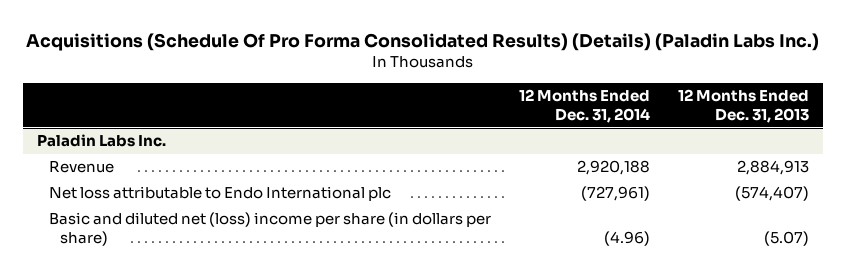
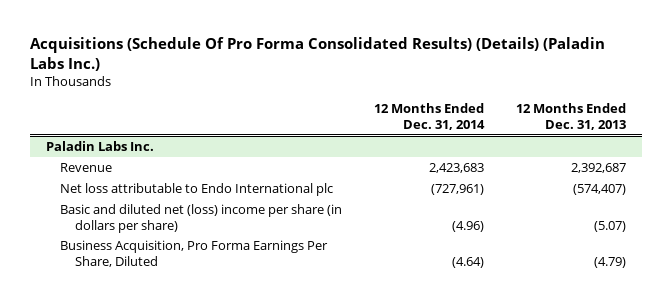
@ Paladin Labs Inc.
- Revenue | 2,920,188 | 2,884,913
+ Revenue | 2,423,683 | 2,392,687
+ Business Acquisition, Pro Forma Earnings Per Share, Diluted | (4.64) | (4.79)

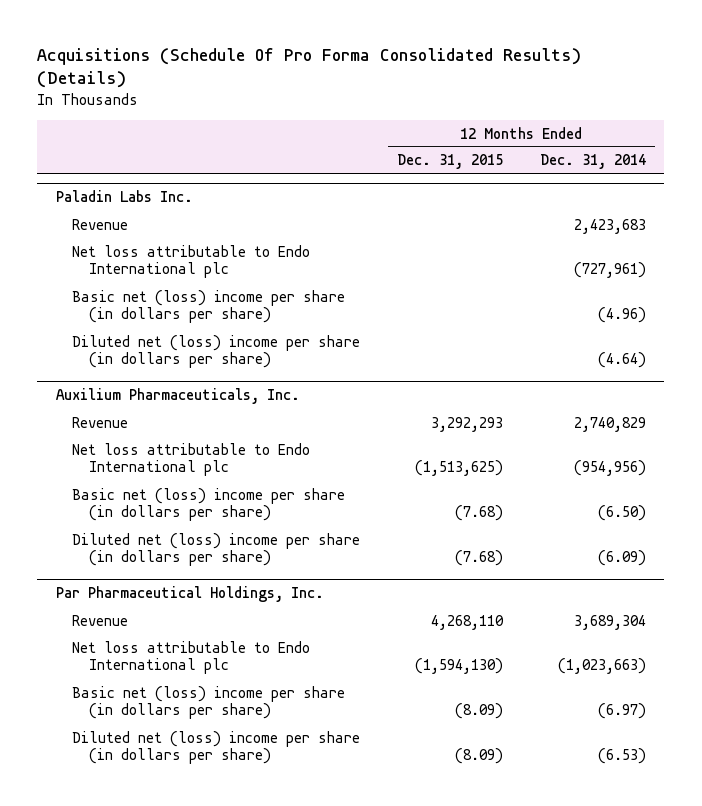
- Acquisitions (Schedule Of Pro Forma Consolidated Results) (Details) (Paladin Labs Inc.)
+ Acquisitions (Schedule Of Pro Forma Consolidated Results) (Details)
- | 12 Months Ended Dec. 31, 2014 | 12 Months Ended Dec. 31, 2013
+ | 12 Months Ended Dec. 31, 2015 | 12 Months Ended Dec. 31, 2014
@ Paladin Labs Inc.
- Basic and diluted net (loss) income per share (in dollars per share) | (4.96) | (5.07)
- Business Acquisition, Pro Forma Earnings Per Share, Diluted | (4.64) | (4.79)
+ Basic net (loss) income per share (in dollars per share) | | (4.96)
+ Diluted net (loss) income per share (in dollars per share) | | (4.64)
+ Auxilium Pharmaceuticals, Inc.
+ Revenue | 3,292,293 | 2,740,829
+ Net loss attributable to Endo International plc | (1,513,625) | (954,956)
+ Basic net (loss) income per share (in dollars per share) | (7.68) | (6.50)
+ Diluted net (loss) income per share (in dollars per share) | (7.68) | (6.09)
+ Par Pharmaceutical Holdings, Inc.
+ Revenue | 4,268,110 | 3,689,304
+ Net loss attributable to Endo International plc | (1,594,130) | (1,023,663)
+ Basic net (loss) income per share (in dollars per share) | (8.09) | (6.97)
+ Diluted net (loss) income per share (in dollars per share) | (8.09) | (6.53)

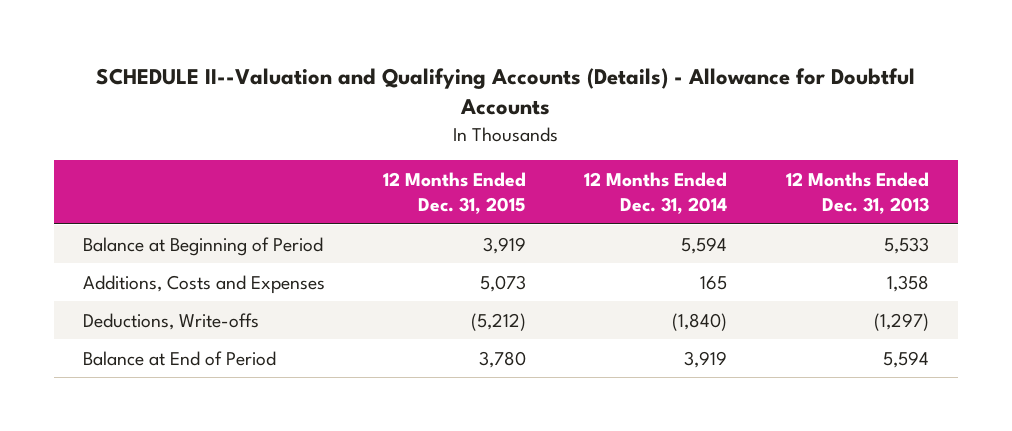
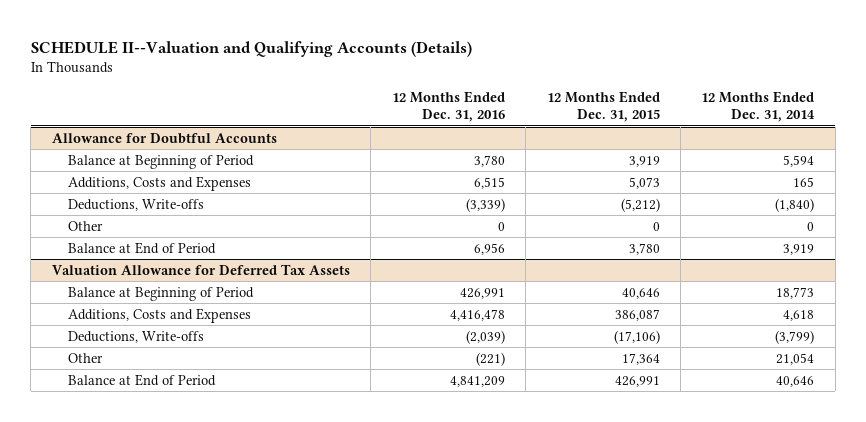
- SCHEDULE II--Valuation and Qualifying Accounts (Details) - Allowance for Doubtful Accounts
+ SCHEDULE II--Valuation and Qualifying Accounts (Details)
- | 12 Months Ended Dec. 31, 2015 | 12 Months Ended Dec. 31, 2014 | 12 Months Ended Dec. 31, 2013
+ | 12 Months Ended Dec. 31, 2016 | 12 Months Ended Dec. 31, 2015 | 12 Months Ended Dec. 31, 2014
+ Allowance for Doubtful Accounts
+ Other | 0 | 0 | 0
+ Valuation Allowance for Deferred Tax Assets
+ Balance at Beginning of Period | 426,991 | 40,646 | 18,773
+ Additions, Costs and Expenses | 4,416,478 | 386,087 | 4,618
+ Deductions, Write-offs | (2,039) | (17,106) | (3,799)
+ Other | (221) | 17,364 | 21,054
+ Balance at End of Period | 4,841,209 | 426,991 | 40,646

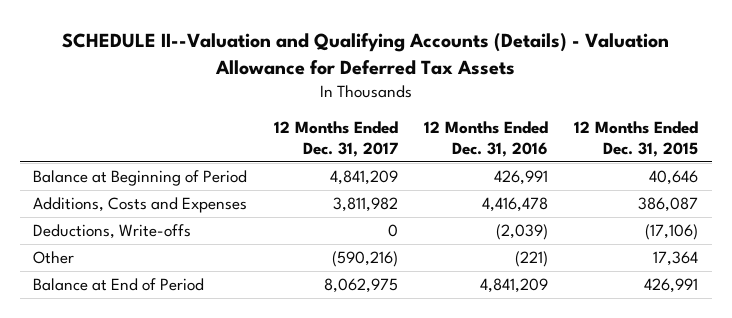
- SCHEDULE II--Valuation and Qualifying Accounts (Details)
+ SCHEDULE II--Valuation and Qualifying Accounts (Details) - Valuation Allowance for Deferred Tax Assets
- | 12 Months Ended Dec. 31, 2016 | 12 Months Ended Dec. 31, 2015 | 12 Months Ended Dec. 31, 2014
+ | 12 Months Ended Dec. 31, 2017 | 12 Months Ended Dec. 31, 2016 | 12 Months Ended Dec. 31, 2015
- Allowance for Doubtful Accounts
- Balance at Beginning of Period | 3,780 | 3,919 | 5,594
- Additions, Costs and Expenses | 6,515 | 5,073 | 165
- Deductions, Write-offs | (3,339) | (5,212) | (1,840)
- Other | 0 | 0 | 0
- Balance at End of Period | 6,956 | 3,780 | 3,919
- Valuation Allowance for Deferred Tax Assets

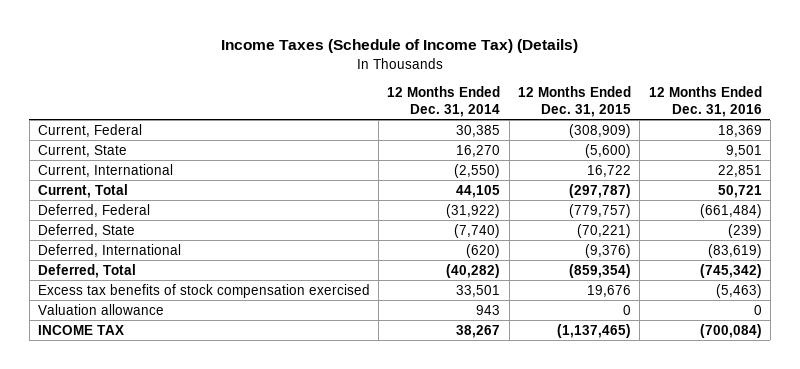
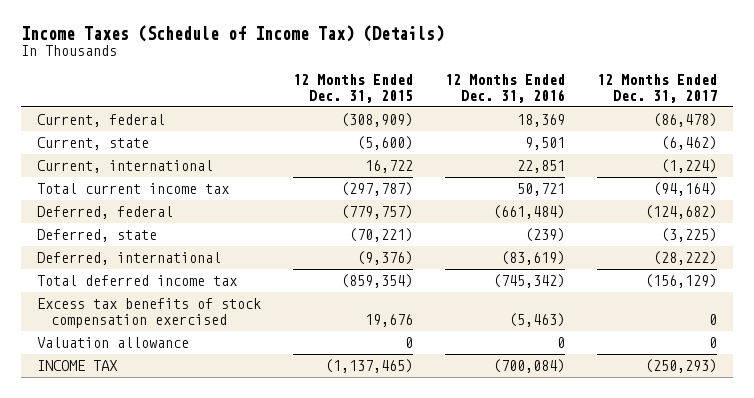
- | 12 Months Ended Dec. 31, 2014 | 12 Months Ended Dec. 31, 2015 | 12 Months Ended Dec. 31, 2016
+ | 12 Months Ended Dec. 31, 2015 | 12 Months Ended Dec. 31, 2016 | 12 Months Ended Dec. 31, 2017
- Current, Federal | 30,385 | (308,909) | 18,369
- Current, State | 16,270 | (5,600) | 9,501
- Current, International | (2,550) | 16,722 | 22,851
- Current, Total | 44,105 | (297,787) | 50,721
- Deferred, Federal | (31,922) | (779,757) | (661,484)
- Deferred, State | (7,740) | (70,221) | (239)
- Deferred, International | (620) | (9,376) | (83,619)
- Deferred, Total | (40,282) | (859,354) | (745,342)
+ Current, federal | (308,909) | 18,369 | (86,478)
+ Current, state | (5,600) | 9,501 | (6,462)
+ Current, international | 16,722 | 22,851 | (1,224)
+ Total current income tax | (297,787) | 50,721 | (94,164)
+ Deferred, federal | (779,757) | (661,484) | (124,682)
+ Deferred, state | (70,221) | (239) | (3,225)
+ Deferred, international | (9,376) | (83,619) | (28,222)
+ Total deferred income tax | (859,354) | (745,342) | (156,129)

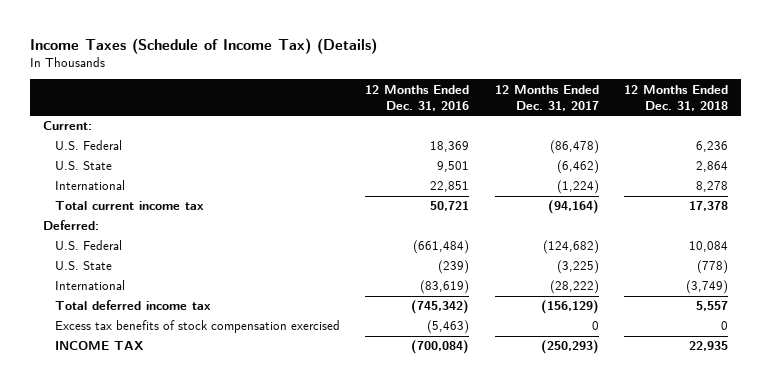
- | 12 Months Ended Dec. 31, 2015 | 12 Months Ended Dec. 31, 2016 | 12 Months Ended Dec. 31, 2017
+ | 12 Months Ended Dec. 31, 2016 | 12 Months Ended Dec. 31, 2017 | 12 Months Ended Dec. 31, 2018
- Current, federal | (308,909) | 18,369 | (86,478)
- Current, state | (5,600) | 9,501 | (6,462)
- Current, international | 16,722 | 22,851 | (1,224)
+ Current:
+ U.S. Federal | 18,369 | (86,478) | 6,236
+ U.S. State | 9,501 | (6,462) | 2,864
+ International | 22,851 | (1,224) | 8,278
- Deferred, federal | (779,757) | (661,484) | (124,682)
- Deferred, state | (70,221) | (239) | (3,225)
- Deferred, international | (9,376) | (83,619) | (28,222)
+ Deferred:
+ U.S. Federal | (661,484) | (124,682) | 10,084
+ U.S. State | (239) | (3,225) | (778)
+ International | (83,619) | (28,222) | (3,749)
- Valuation allowance | 0 | 0 | 0

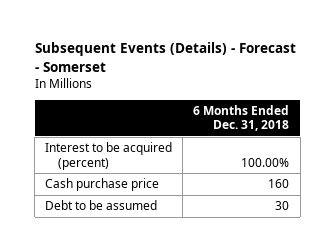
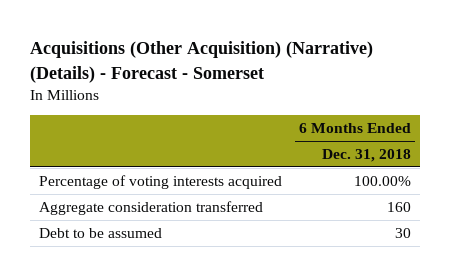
- Subsequent Events (Details) - Forecast - Somerset
+ Acquisitions (Other Acquisition) (Narrative) (Details) - Forecast - Somerset
- Interest to be acquired (percent) | 100.00%
- Cash purchase price | 160
+ Percentage of voting interests acquired | 100.00%
+ Aggregate consideration transferred | 160

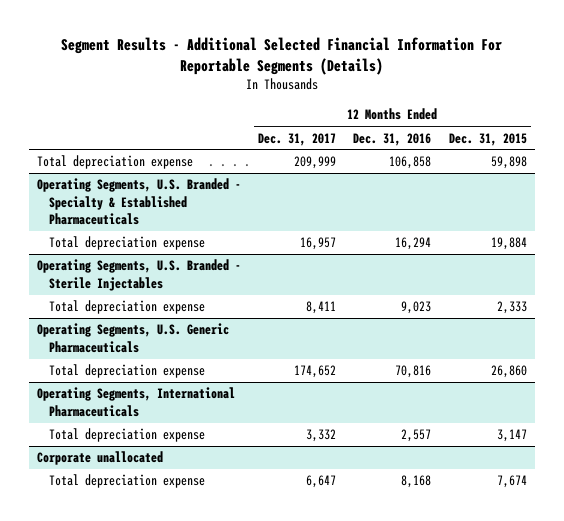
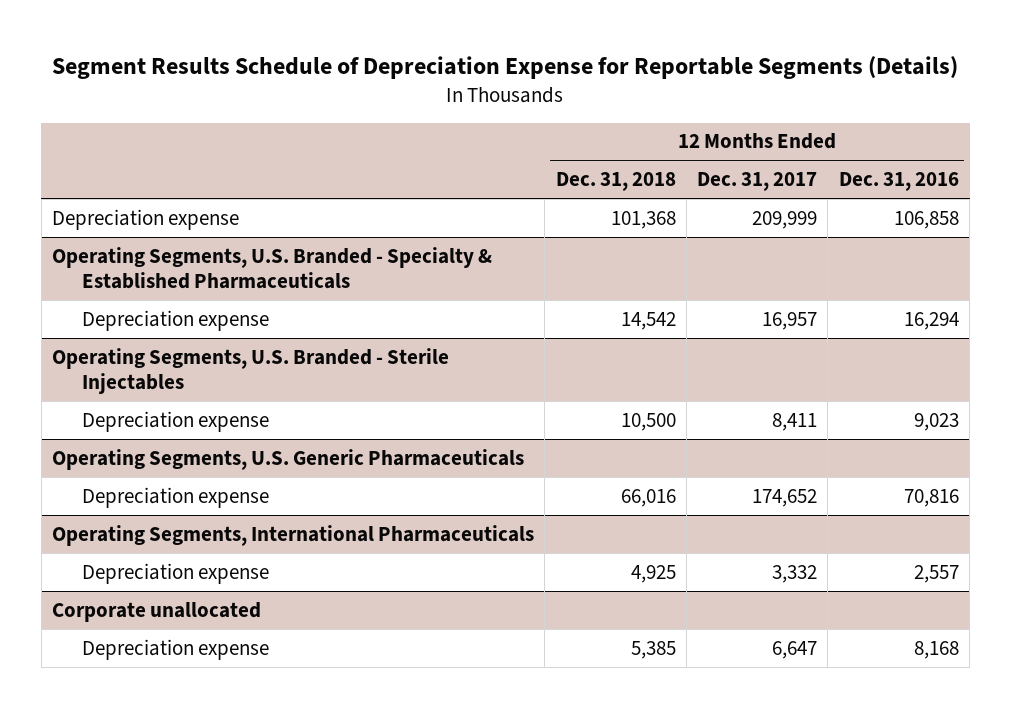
- Segment Results - Additional Selected Financial Information For Reportable Segments (Details)
+ Segment Results Schedule of Depreciation Expense for Reportable Segments (Details)
- | 12 Months Ended Dec. 31, 2017 | 12 Months Ended Dec. 31, 2016 | 12 Months Ended Dec. 31, 2015
+ | 12 Months Ended Dec. 31, 2018 | 12 Months Ended Dec. 31, 2017 | 12 Months Ended Dec. 31, 2016
- Total depreciation expense | 209,999 | 106,858 | 59,898
+ Depreciation expense | 101,368 | 209,999 | 106,858
@ Operating Segments, U.S. Branded - Specialty & Established Pharmaceuticals
- Total depreciation expense | 16,957 | 16,294 | 19,884
+ Depreciation expense | 14,542 | 16,957 | 16,294
@ Operating Segments, U.S. Branded - Sterile Injectables
- Total depreciation expense | 8,411 | 9,023 | 2,333
+ Depreciation expense | 10,500 | 8,411 | 9,023
@ Operating Segments, U.S. Generic Pharmaceuticals
- Total depreciation expense | 174,652 | 70,816 | 26,860
+ Depreciation expense | 66,016 | 174,652 | 70,816
@ Operating Segments, International Pharmaceuticals
- Total depreciation expense | 3,332 | 2,557 | 3,147
+ Depreciation expense | 4,925 | 3,332 | 2,557
@ Corporate unallocated
- Total depreciation expense | 6,647 | 8,168 | 7,674
+ Depreciation expense | 5,385 | 6,647 | 8,168

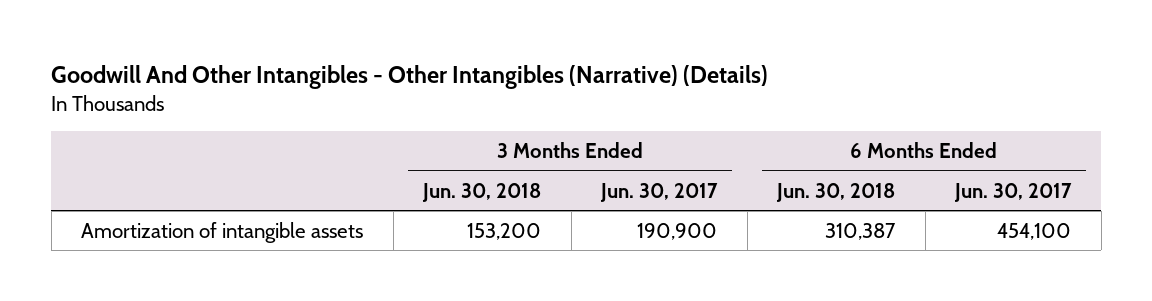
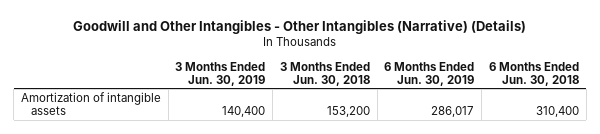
- Goodwill And Other Intangibles - Other Intangibles (Narrative) (Details)
+ Goodwill and Other Intangibles - Other Intangibles (Narrative) (Details)
- | 3 Months Ended Jun. 30, 2018 | 3 Months Ended Jun. 30, 2017 | 6 Months Ended Jun. 30, 2018 | 6 Months Ended Jun. 30, 2017
+ | 3 Months Ended Jun. 30, 2019 | 3 Months Ended Jun. 30, 2018 | 6 Months Ended Jun. 30, 2019 | 6 Months Ended Jun. 30, 2018
- Amortization of intangible assets | 153,200 | 190,900 | 310,387 | 454,100
+ Amortization of intangible assets | 140,400 | 153,200 | 286,017 | 310,400

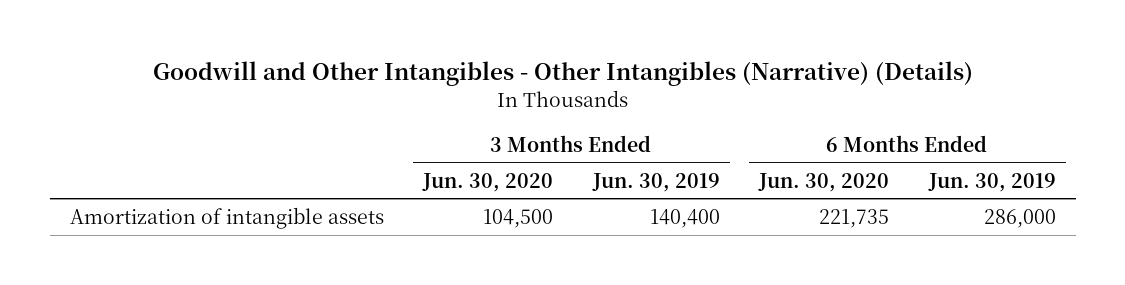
- | 3 Months Ended Jun. 30, 2019 | 3 Months Ended Jun. 30, 2018 | 6 Months Ended Jun. 30, 2019 | 6 Months Ended Jun. 30, 2018
+ | 3 Months Ended Jun. 30, 2020 | 3 Months Ended Jun. 30, 2019 | 6 Months Ended Jun. 30, 2020 | 6 Months Ended Jun. 30, 2019
- Amortization of intangible assets | 140,400 | 153,200 | 286,017 | 310,400
+ Amortization of intangible assets | 104,500 | 140,400 | 221,735 | 286,000

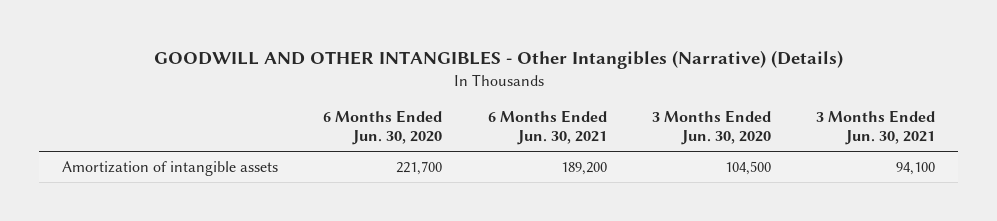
- Goodwill and Other Intangibles - Other Intangibles (Narrative) (Details)
+ GOODWILL AND OTHER INTANGIBLES - Other Intangibles (Narrative) (Details)
- | 3 Months Ended Jun. 30, 2020 | 3 Months Ended Jun. 30, 2019 | 6 Months Ended Jun. 30, 2020 | 6 Months Ended Jun. 30, 2019
+ | 6 Months Ended Jun. 30, 2020 | 6 Months Ended Jun. 30, 2021 | 3 Months Ended Jun. 30, 2020 | 3 Months Ended Jun. 30, 2021
- Amortization of intangible assets | 104,500 | 140,400 | 221,735 | 286,000
+ Amortization of intangible assets | 221,700 | 189,200 | 104,500 | 94,100

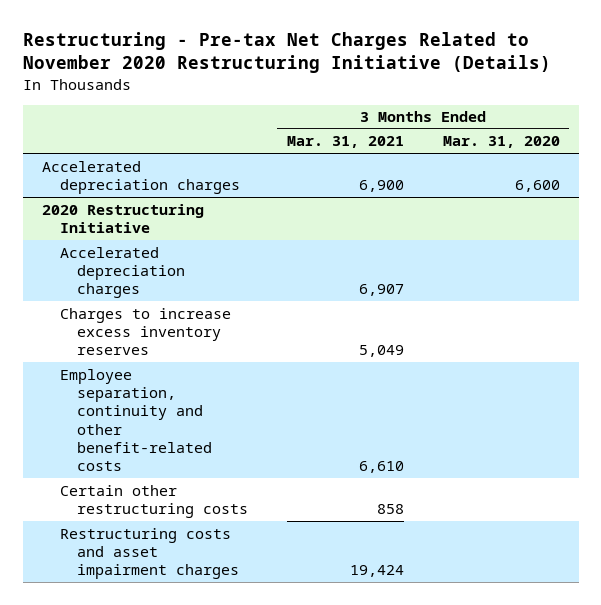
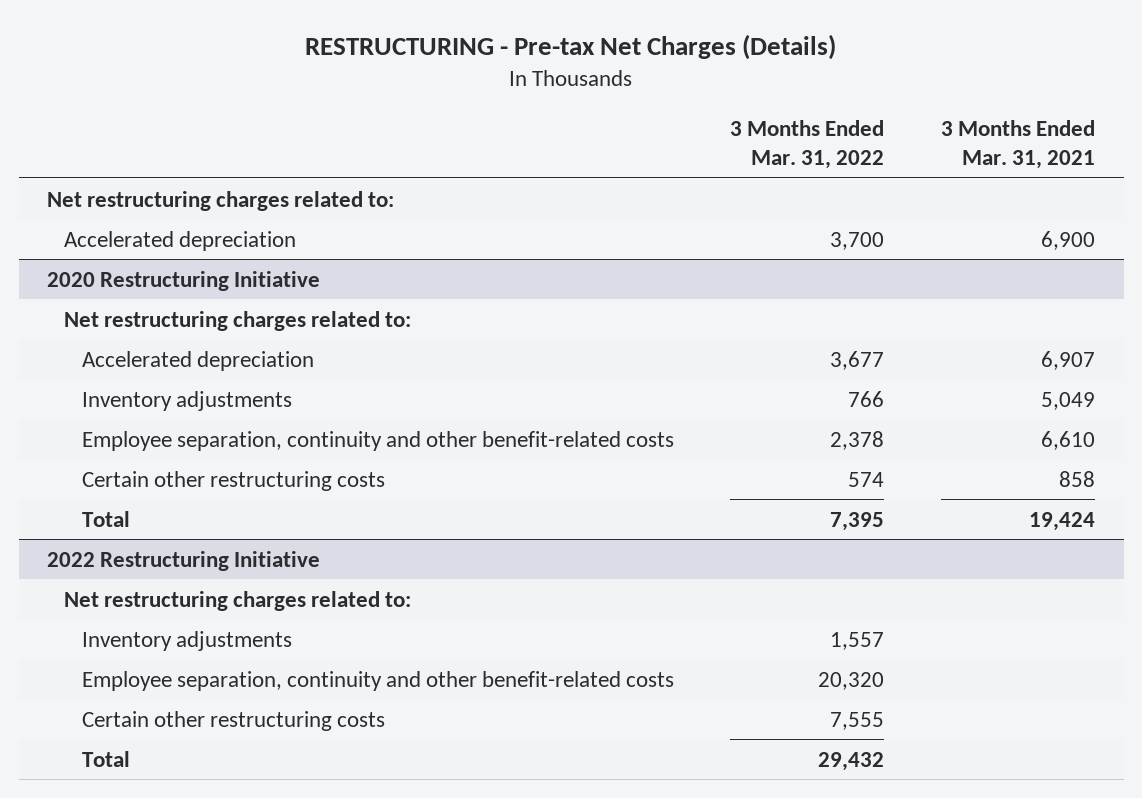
- Restructuring - Pre-tax Net Charges Related to November 2020 Restructuring Initiative (Details)
+ RESTRUCTURING - Pre-tax Net Charges (Details)
- | 3 Months Ended Mar. 31, 2021 | 3 Months Ended Mar. 31, 2020
+ | 3 Months Ended Mar. 31, 2022 | 3 Months Ended Mar. 31, 2021
- Accelerated depreciation charges | 6,900 | 6,600
+ Net restructuring charges related to:
+ Accelerated depreciation | 3,700 | 6,900
@ 2020 Restructuring Initiative
- Accelerated depreciation charges | 6,907 |
- Charges to increase excess inventory reserves | 5,049 |
+ Net restructuring charges related to:
+ Accelerated depreciation | 3,677 | 6,907
+ Inventory adjustments | 766 | 5,049
- Restructuring costs and asset impairment charges | 19,424 |
+ Total | 7,395 | 19,424
+ 2022 Restructuring Initiative
+ Net restructuring charges related to:
+ Inventory adjustments | 1,557 |
+ Employee separation, continuity and other benefit-related costs | 20,320 |
+ Certain other restructuring costs | 7,555 |
+ Total | 29,432 |

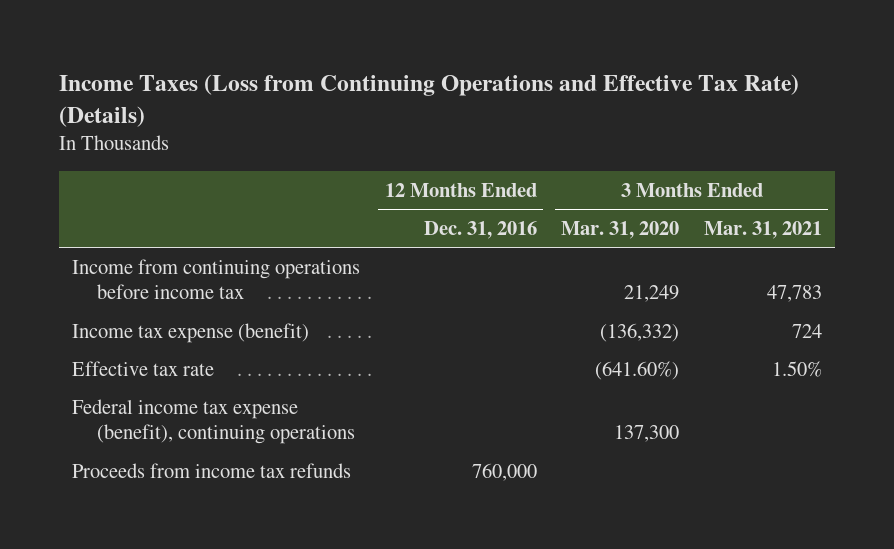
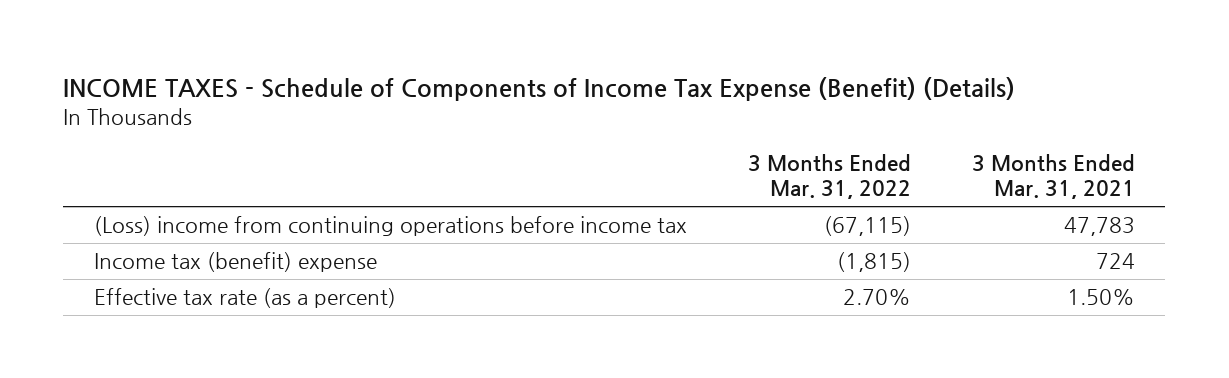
- Income Taxes (Loss from Continuing Operations and Effective Tax Rate) (Details)
+ INCOME TAXES - Schedule of Components of Income Tax Expense (Benefit) (Details)
- | 12 Months Ended Dec. 31, 2016 | 3 Months Ended Mar. 31, 2020 | 3 Months Ended Mar. 31, 2021
+ | 3 Months Ended Mar. 31, 2022 | 3 Months Ended Mar. 31, 2021
- Income from continuing operations before income tax | | 21,249 | 47,783
- Income tax expense (benefit) | | (136,332) | 724
- Effective tax rate | | (641.60%) | 1.50%
- Federal income tax expense (benefit), continuing operations | | 137,300 |
- Proceeds from income tax refunds | 760,000 | |
+ (Loss) income from continuing operations before income tax | (67,115) | 47,783
+ Income tax (benefit) expense | (1,815) | 724
+ Effective tax rate (as a percent) | 2.70% | 1.50%

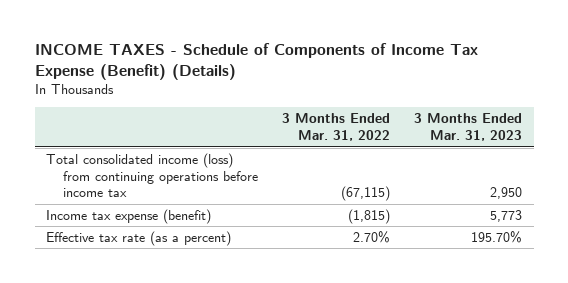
- | 3 Months Ended Mar. 31, 2022 | 3 Months Ended Mar. 31, 2021
+ | 3 Months Ended Mar. 31, 2022 | 3 Months Ended Mar. 31, 2023
- (Loss) income from continuing operations before income tax | (67,115) | 47,783
- Income tax (benefit) expense | (1,815) | 724
+ Total consolidated income (loss) from continuing operations before income tax | (67,115) | 2,950
+ Income tax expense (benefit) | (1,815) | 5,773

